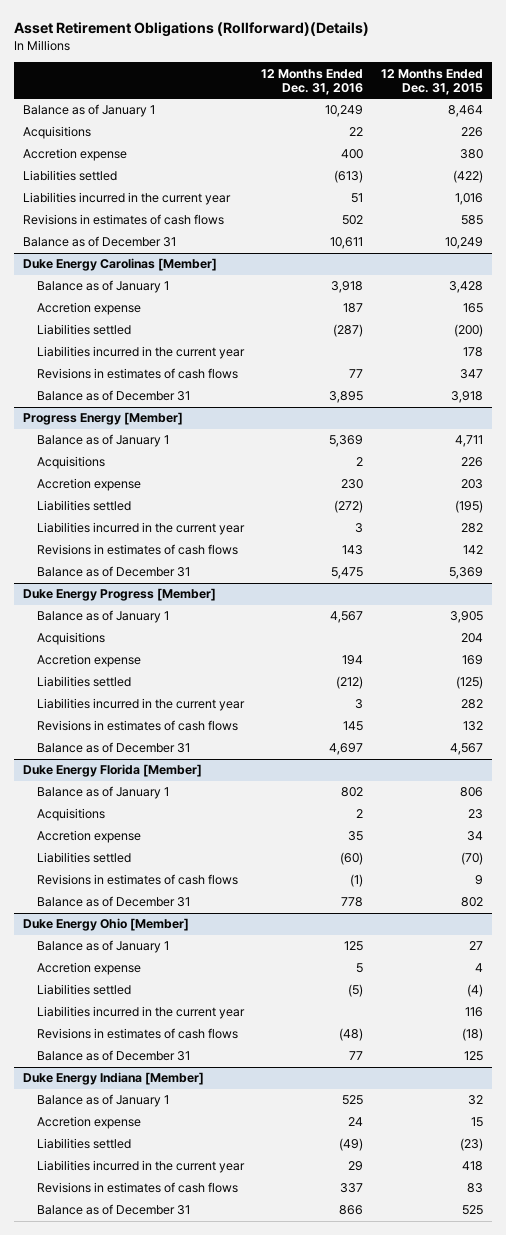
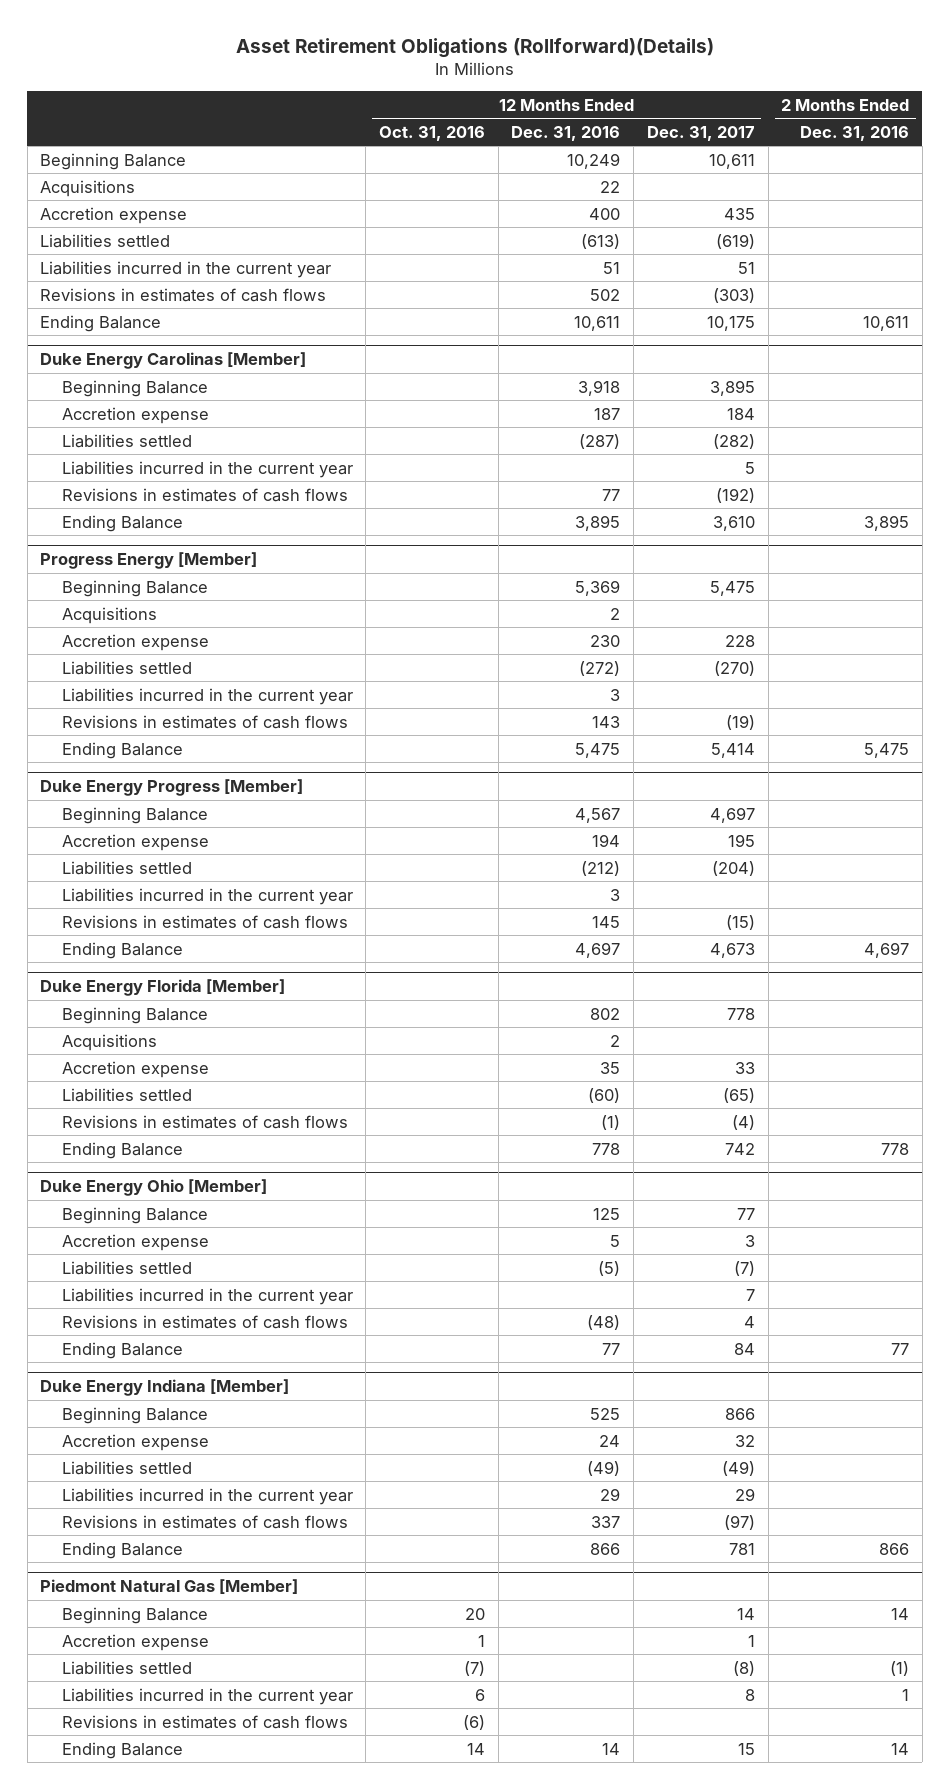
- | 12 Months Ended Dec. 31, 2016 | 12 Months Ended Dec. 31, 2015
+ | 12 Months Ended Oct. 31, 2016 | 12 Months Ended Dec. 31, 2016 | 12 Months Ended Dec. 31, 2017 | 2 Months Ended Dec. 31, 2016
- Balance as of January 1 | 10,249 | 8,464
+ Beginning Balance | | 10,249 | 10,611 |
- Balance as of December 31 | 10,611 | 10,249
+ Ending Balance | | 10,611 | 10,175 | 10,611
@ Duke Energy Carolinas [Member]
- Balance as of January 1 | 3,918 | 3,428
+ Beginning Balance | | 3,918 | 3,895 |
- Balance as of December 31 | 3,895 | 3,918
+ Ending Balance | | 3,895 | 3,610 | 3,895
@ Progress Energy [Member]
- Balance as of January 1 | 5,369 | 4,711
+ Beginning Balance | | 5,369 | 5,475 |
- Balance as of December 31 | 5,475 | 5,369
+ Ending Balance | | 5,475 | 5,414 | 5,475
@ Duke Energy Progress [Member]
- Balance as of January 1 | 4,567 | 3,905
- Acquisitions | | 204
+ Beginning Balance | | 4,567 | 4,697 |
- Balance as of December 31 | 4,697 | 4,567
+ Ending Balance | | 4,697 | 4,673 | 4,697
@ Duke Energy Florida [Member]
- Balance as of January 1 | 802 | 806
+ Beginning Balance | | 802 | 778 |
- Balance as of December 31 | 778 | 802
+ Ending Balance | | 778 | 742 | 778
@ Duke Energy Ohio [Member]
- Balance as of January 1 | 125 | 27
+ Beginning Balance | | 125 | 77 |
- Balance as of December 31 | 77 | 125
+ Ending Balance | | 77 | 84 | 77
@ Duke Energy Indiana [Member]
- Balance as of January 1 | 525 | 32
+ Beginning Balance | | 525 | 866 |
- Balance as of December 31 | 866 | 525
+ Ending Balance | | 866 | 781 | 866
+ Piedmont Natural Gas [Member]
+ Beginning Balance | 20 | | 14 | 14
+ Accretion expense | 1 | | 1 |
+ Liabilities settled | (7) | | (8) | (1)
+ Liabilities incurred in the current year | 6 | | 8 | 1
+ Revisions in estimates of cash flows | (6) | | |
+ Ending Balance | 14 | 14 | 15 | 14

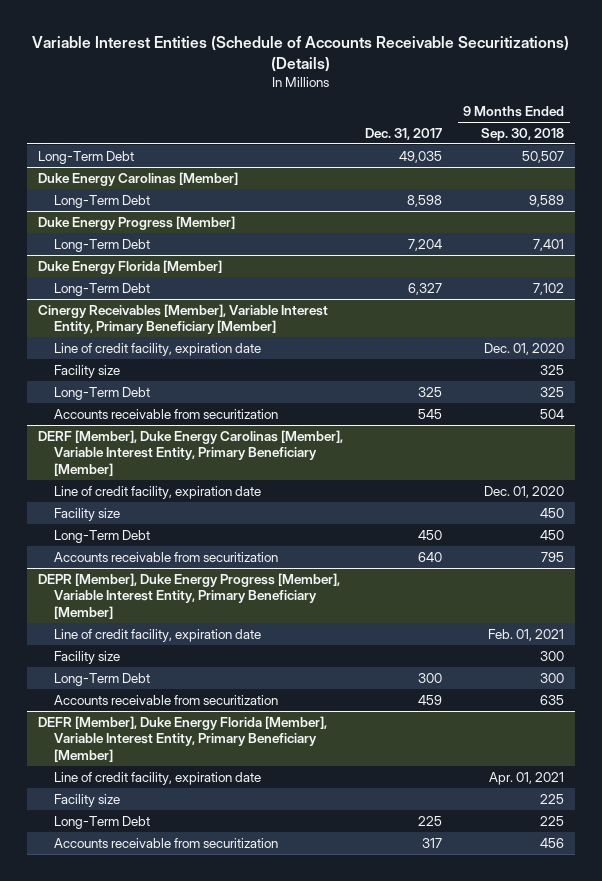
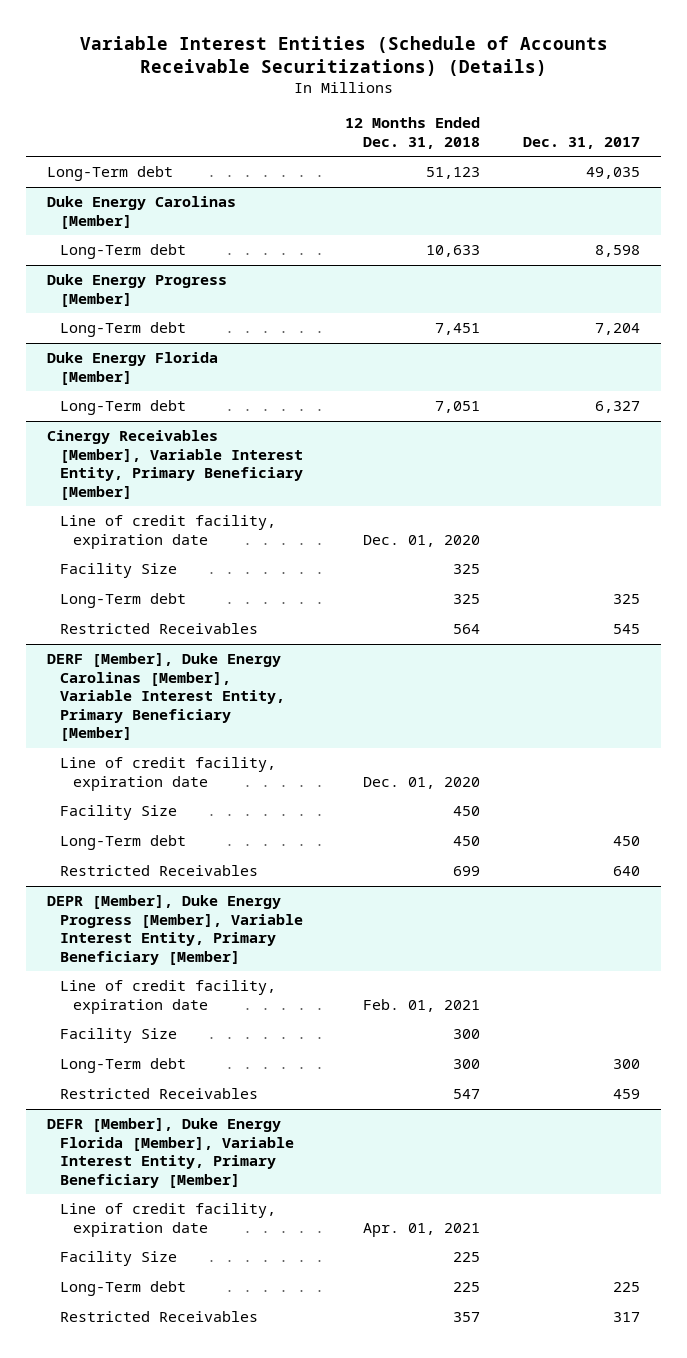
- | Dec. 31, 2017 | 9 Months Ended Sep. 30, 2018
+ | 12 Months Ended Dec. 31, 2018 | Dec. 31, 2017
- Long-Term Debt | 49,035 | 50,507
+ Long-Term debt | 51,123 | 49,035
@ Duke Energy Carolinas [Member]
- Long-Term Debt | 8,598 | 9,589
+ Long-Term debt | 10,633 | 8,598
@ Duke Energy Progress [Member]
- Long-Term Debt | 7,204 | 7,401
+ Long-Term debt | 7,451 | 7,204
@ Duke Energy Florida [Member]
- Long-Term Debt | 6,327 | 7,102
+ Long-Term debt | 7,051 | 6,327
@ Cinergy Receivables [Member], Variable Interest Entity, Primary Beneficiary [Member]
- Facility size | | 325
- Long-Term Debt | 325 | 325
- Accounts receivable from securitization | 545 | 504
+ Facility Size | 325 |
+ Long-Term debt | 325 | 325
+ Restricted Receivables | 564 | 545
@ DERF [Member], Duke Energy Carolinas [Member], Variable Interest Entity, Primary Beneficiary [Member]
- Facility size | | 450
- Long-Term Debt | 450 | 450
- Accounts receivable from securitization | 640 | 795
+ Facility Size | 450 |
+ Long-Term debt | 450 | 450
+ Restricted Receivables | 699 | 640
@ DEPR [Member], Duke Energy Progress [Member], Variable Interest Entity, Primary Beneficiary [Member]
- Facility size | | 300
- Long-Term Debt | 300 | 300
- Accounts receivable from securitization | 459 | 635
+ Facility Size | 300 |
+ Long-Term debt | 300 | 300
+ Restricted Receivables | 547 | 459
@ DEFR [Member], Duke Energy Florida [Member], Variable Interest Entity, Primary Beneficiary [Member]
- Facility size | | 225
- Long-Term Debt | 225 | 225
- Accounts receivable from securitization | 317 | 456
+ Facility Size | 225 |
+ Long-Term debt | 225 | 225
+ Restricted Receivables | 357 | 317

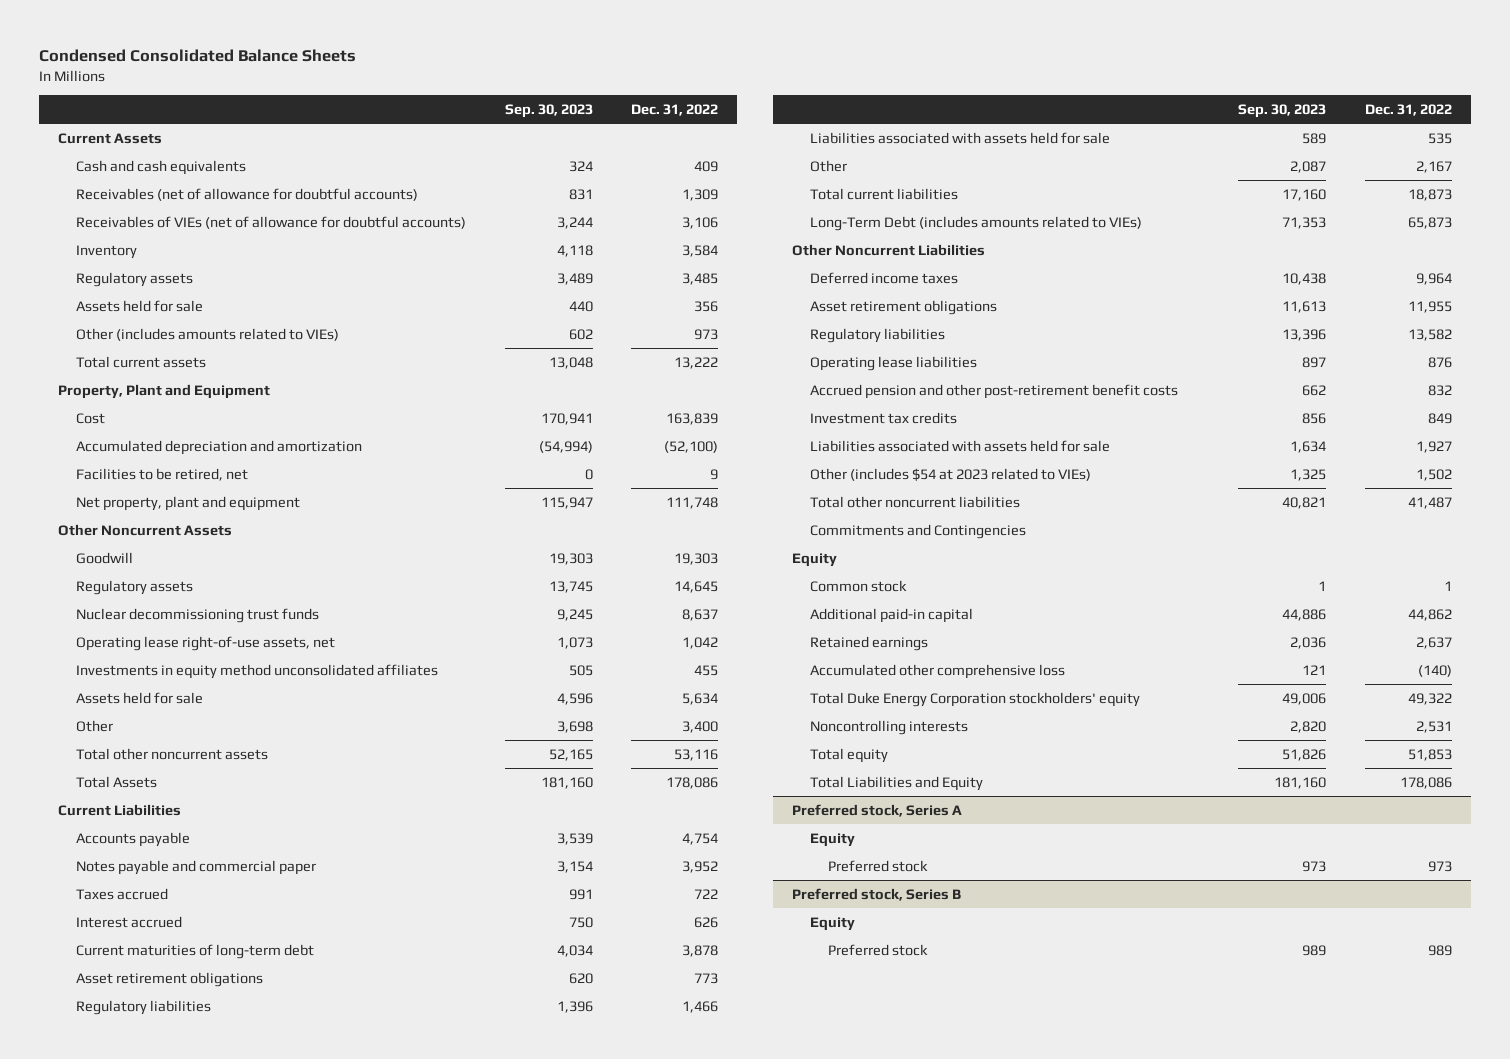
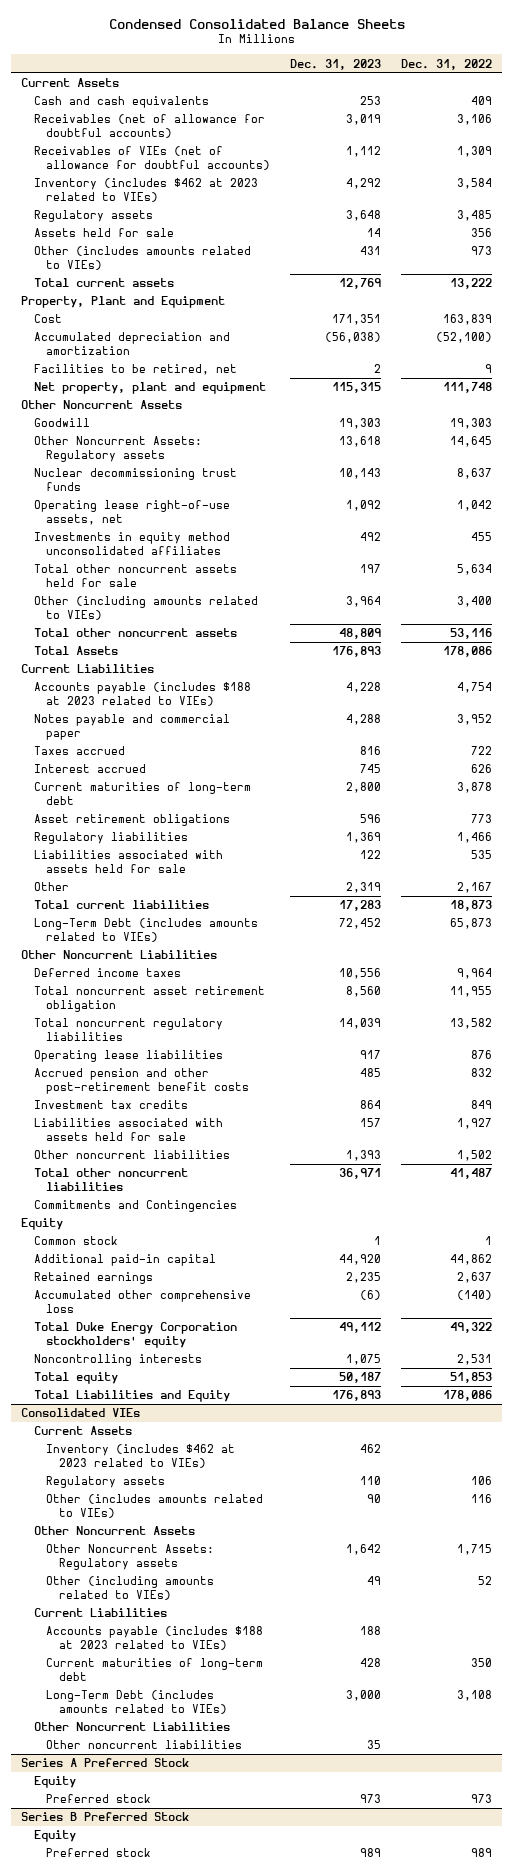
- | Sep. 30, 2023 | Dec. 31, 2022
+ | Dec. 31, 2023 | Dec. 31, 2022
- Receivables (net of allowance for doubtful accounts) | 831 | 1,309
- Receivables of VIEs (net of allowance for doubtful accounts) | 3,244 | 3,106
- Inventory | 4,118 | 3,584
+ Receivables (net of allowance for doubtful accounts) | 3,019 | 3,106
+ Receivables of VIEs (net of allowance for doubtful accounts) | 1,112 | 1,309
+ Inventory (includes $462 at 2023 related to VIEs) | 4,292 | 3,584
- Regulatory assets | 13,745 | 14,645
+ Other Noncurrent Assets: Regulatory assets | 13,618 | 14,645
- Assets held for sale | 4,596 | 5,634
- Other | 3,698 | 3,400
+ Total other noncurrent assets held for sale | 197 | 5,634
+ Other (including amounts related to VIEs) | 3,964 | 3,400
- Accounts payable | 3,539 | 4,754
+ Accounts payable (includes $188 at 2023 related to VIEs) | 4,228 | 4,754
- Asset retirement obligations | 11,613 | 11,955
- Regulatory liabilities | 13,396 | 13,582
+ Total noncurrent asset retirement obligation | 8,560 | 11,955
+ Total noncurrent regulatory liabilities | 14,039 | 13,582
- Other (includes $54 at 2023 related to VIEs) | 1,325 | 1,502
+ Other noncurrent liabilities | 1,393 | 1,502
- Preferred stock, Series A
+ Consolidated VIEs
+ Current Assets
+ Inventory (includes $462 at 2023 related to VIEs) | 462 |
+ Regulatory assets | 110 | 106
+ Other (includes amounts related to VIEs) | 90 | 116
+ Other Noncurrent Assets
+ Other Noncurrent Assets: Regulatory assets | 1,642 | 1,715
+ Other (including amounts related to VIEs) | 49 | 52
+ Current Liabilities
+ Accounts payable (includes $188 at 2023 related to VIEs) | 188 |
+ Current maturities of long-term debt | 428 | 350
+ Long-Term Debt (includes amounts related to VIEs) | 3,000 | 3,108
+ Other Noncurrent Liabilities
+ Other noncurrent liabilities | 35 |
+ Series A Preferred Stock
- Preferred stock, Series B
+ Series B Preferred Stock

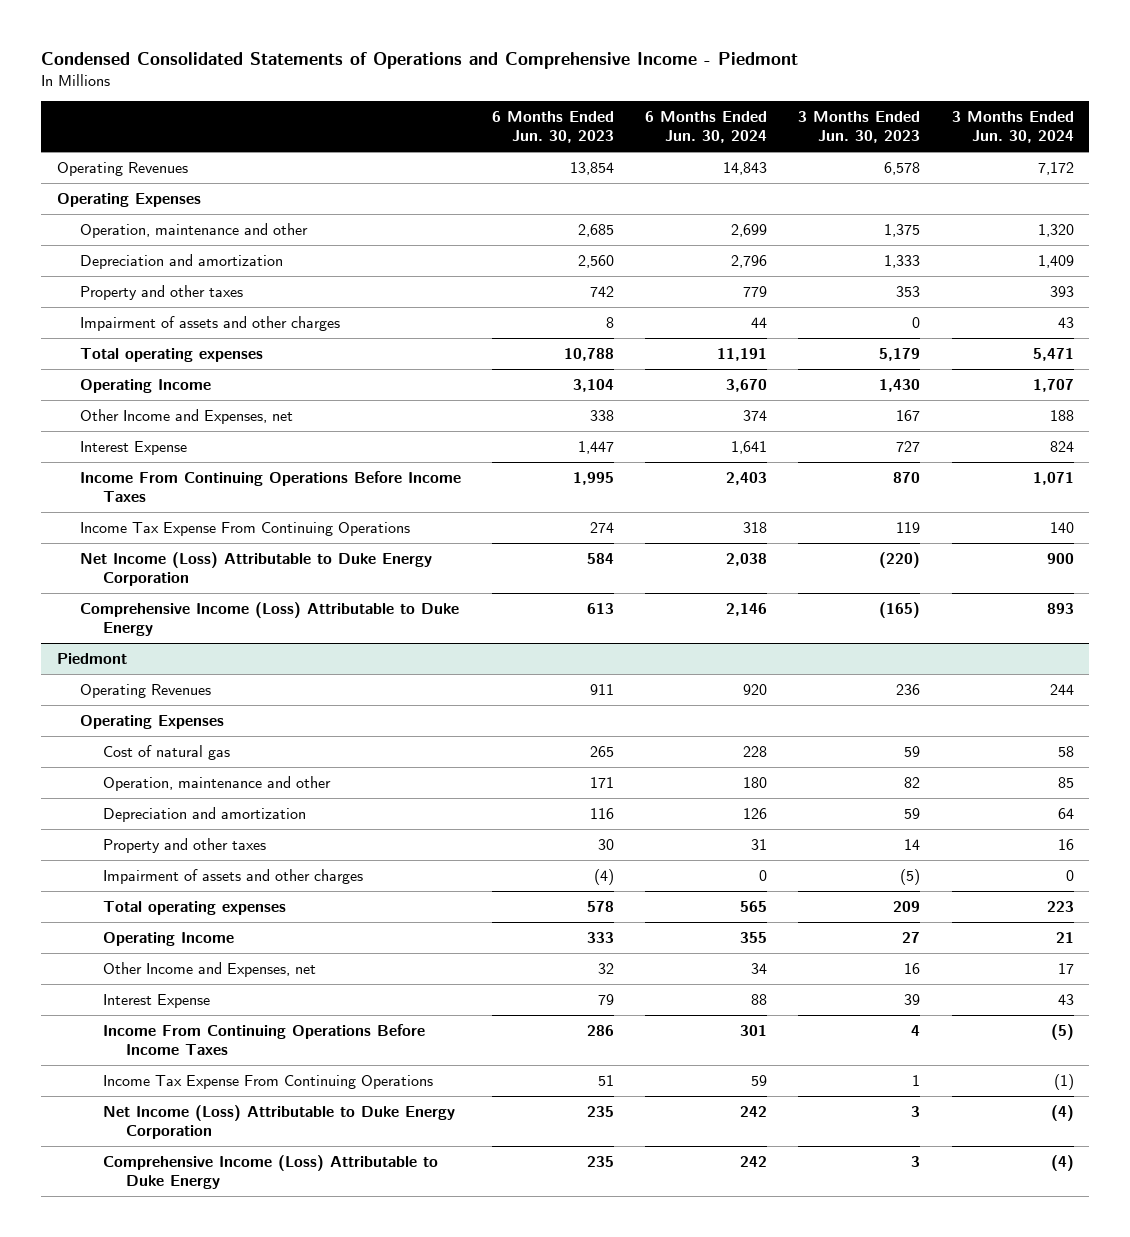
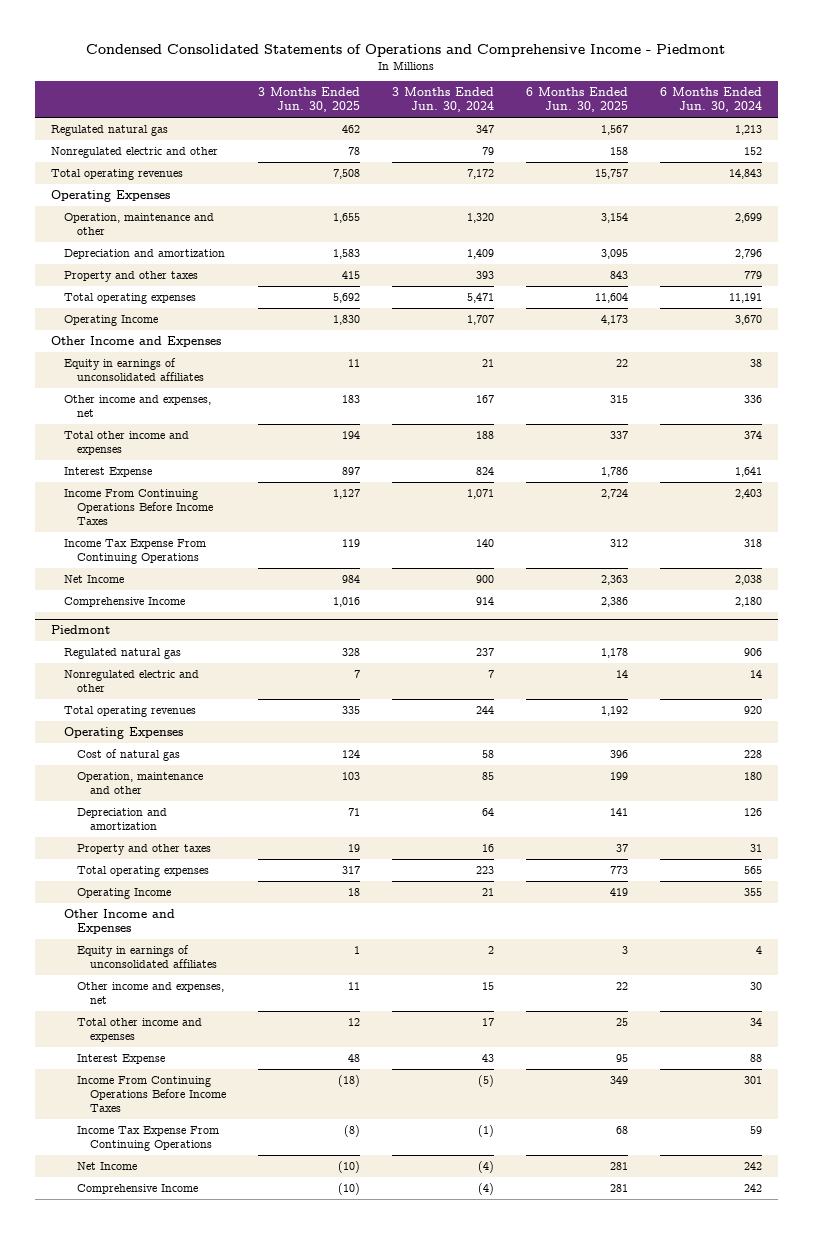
- | 6 Months Ended Jun. 30, 2023 | 6 Months Ended Jun. 30, 2024 | 3 Months Ended Jun. 30, 2023 | 3 Months Ended Jun. 30, 2024
+ | 3 Months Ended Jun. 30, 2025 | 3 Months Ended Jun. 30, 2024 | 6 Months Ended Jun. 30, 2025 | 6 Months Ended Jun. 30, 2024
- Operating Revenues | 13,854 | 14,843 | 6,578 | 7,172
+ Regulated natural gas | 462 | 347 | 1,567 | 1,213
+ Nonregulated electric and other | 78 | 79 | 158 | 152
+ Total operating revenues | 7,508 | 7,172 | 15,757 | 14,843
- Impairment of assets and other charges | 8 | 44 | 0 | 43
- Other Income and Expenses, net | 338 | 374 | 167 | 188
+ Other Income and Expenses
+ Equity in earnings of unconsolidated affiliates | 11 | 21 | 22 | 38
+ Other income and expenses, net | 183 | 167 | 315 | 336
+ Total other income and expenses | 194 | 188 | 337 | 374
- Net Income (Loss) Attributable to Duke Energy Corporation | 584 | 2,038 | (220) | 900
- Comprehensive Income (Loss) Attributable to Duke Energy | 613 | 2,146 | (165) | 893
+ Net Income | 984 | 900 | 2,363 | 2,038
+ Comprehensive Income | 1,016 | 914 | 2,386 | 2,180
@ Piedmont
- Operating Revenues | 911 | 920 | 236 | 244
+ Regulated natural gas | 328 | 237 | 1,178 | 906
+ Nonregulated electric and other | 7 | 7 | 14 | 14
+ Total operating revenues | 335 | 244 | 1,192 | 920
- Impairment of assets and other charges | (4) | 0 | (5) | 0
- Other Income and Expenses, net | 32 | 34 | 16 | 17
+ Other Income and Expenses
+ Equity in earnings of unconsolidated affiliates | 1 | 2 | 3 | 4
+ Other income and expenses, net | 11 | 15 | 22 | 30
+ Total other income and expenses | 12 | 17 | 25 | 34
- Net Income (Loss) Attributable to Duke Energy Corporation | 235 | 242 | 3 | (4)
- Comprehensive Income (Loss) Attributable to Duke Energy | 235 | 242 | 3 | (4)
+ Net Income | (10) | (4) | 281 | 242
+ Comprehensive Income | (10) | (4) | 281 | 242

